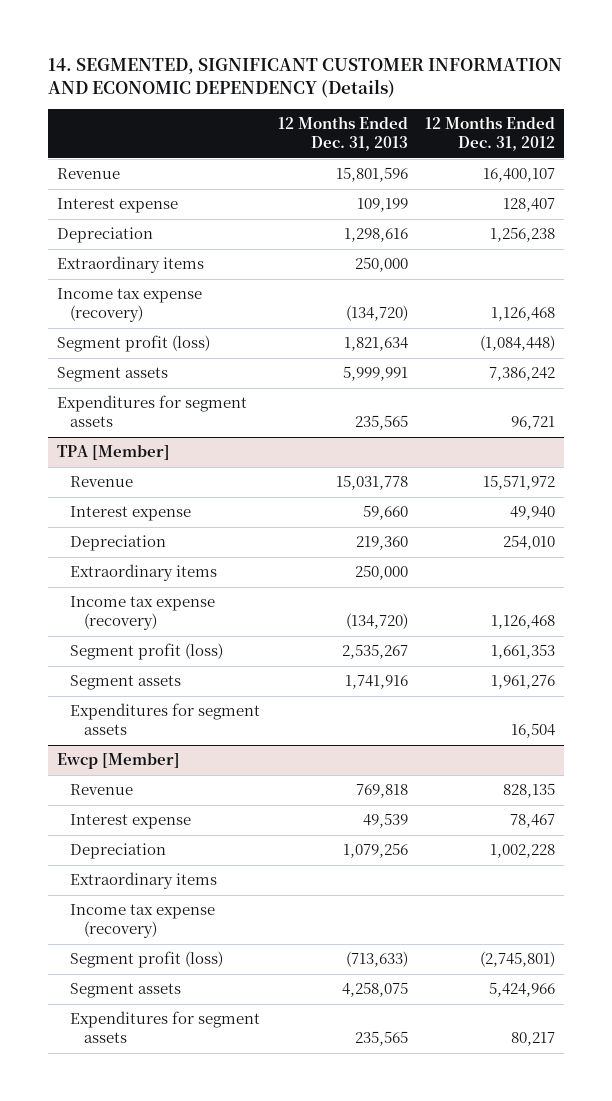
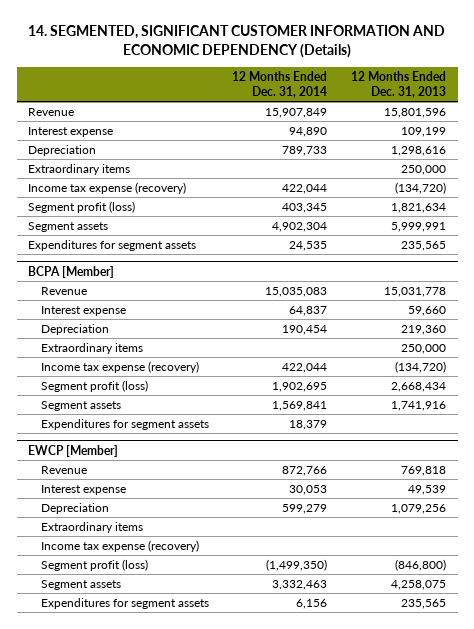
- | 12 Months Ended Dec. 31, 2013 | 12 Months Ended Dec. 31, 2012
+ | 12 Months Ended Dec. 31, 2014 | 12 Months Ended Dec. 31, 2013
- TPA [Member]
+ BCPA [Member]
- Segment profit (loss) | 2,535,267 | 1,661,353
+ Segment profit (loss) | 1,902,695 | 2,668,434
- Ewcp [Member]
+ EWCP [Member]
- Segment profit (loss) | (713,633) | (2,745,801)
+ Segment profit (loss) | (1,499,350) | (846,800)

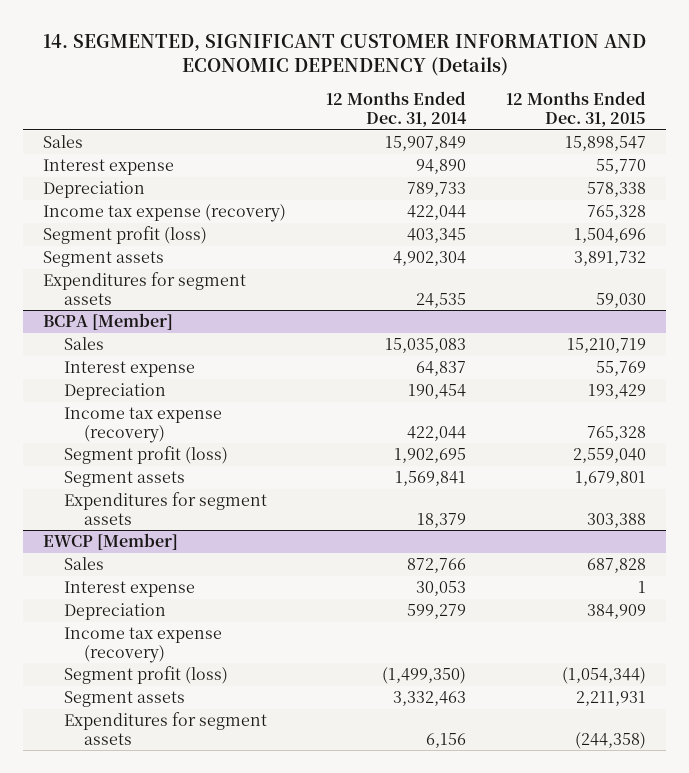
- | 12 Months Ended Dec. 31, 2014 | 12 Months Ended Dec. 31, 2013
+ | 12 Months Ended Dec. 31, 2014 | 12 Months Ended Dec. 31, 2015
- Revenue | 15,907,849 | 15,801,596
+ Sales | 15,907,849 | 15,898,547
- Extraordinary items | | 250,000
@ BCPA [Member]
- Revenue | 15,035,083 | 15,031,778
+ Sales | 15,035,083 | 15,210,719
- Extraordinary items | | 250,000
@ EWCP [Member]
- Revenue | 872,766 | 769,818
+ Sales | 872,766 | 687,828
- Extraordinary items

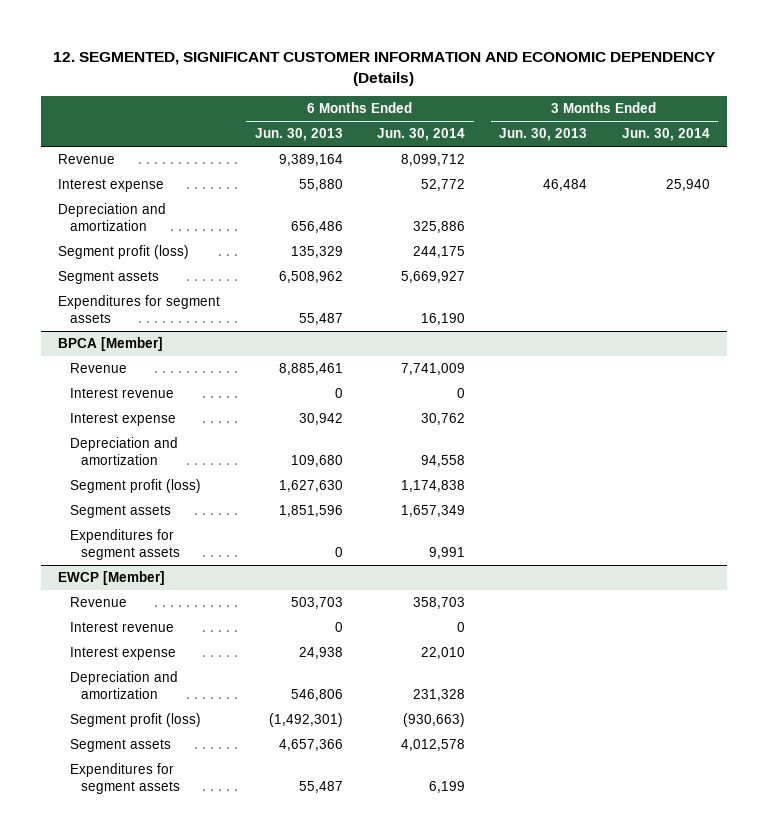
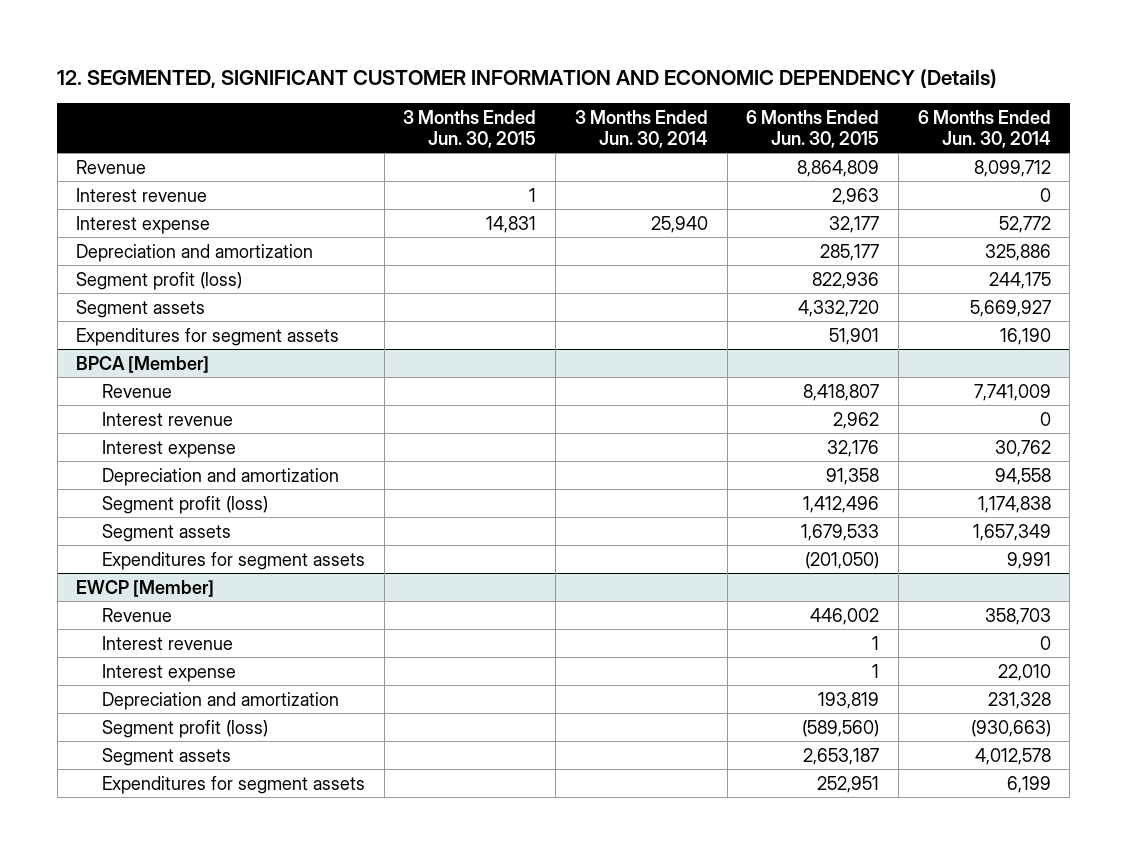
- | 6 Months Ended Jun. 30, 2013 | 6 Months Ended Jun. 30, 2014 | 3 Months Ended Jun. 30, 2013 | 3 Months Ended Jun. 30, 2014
+ | 3 Months Ended Jun. 30, 2015 | 3 Months Ended Jun. 30, 2014 | 6 Months Ended Jun. 30, 2015 | 6 Months Ended Jun. 30, 2014
+ Interest revenue | 1 | | 2,963 | 0

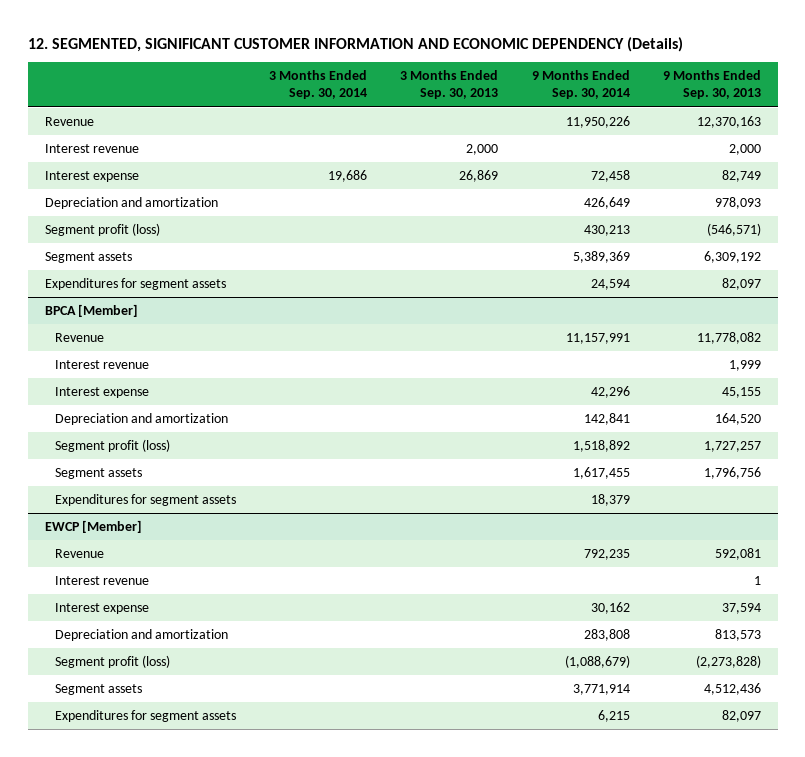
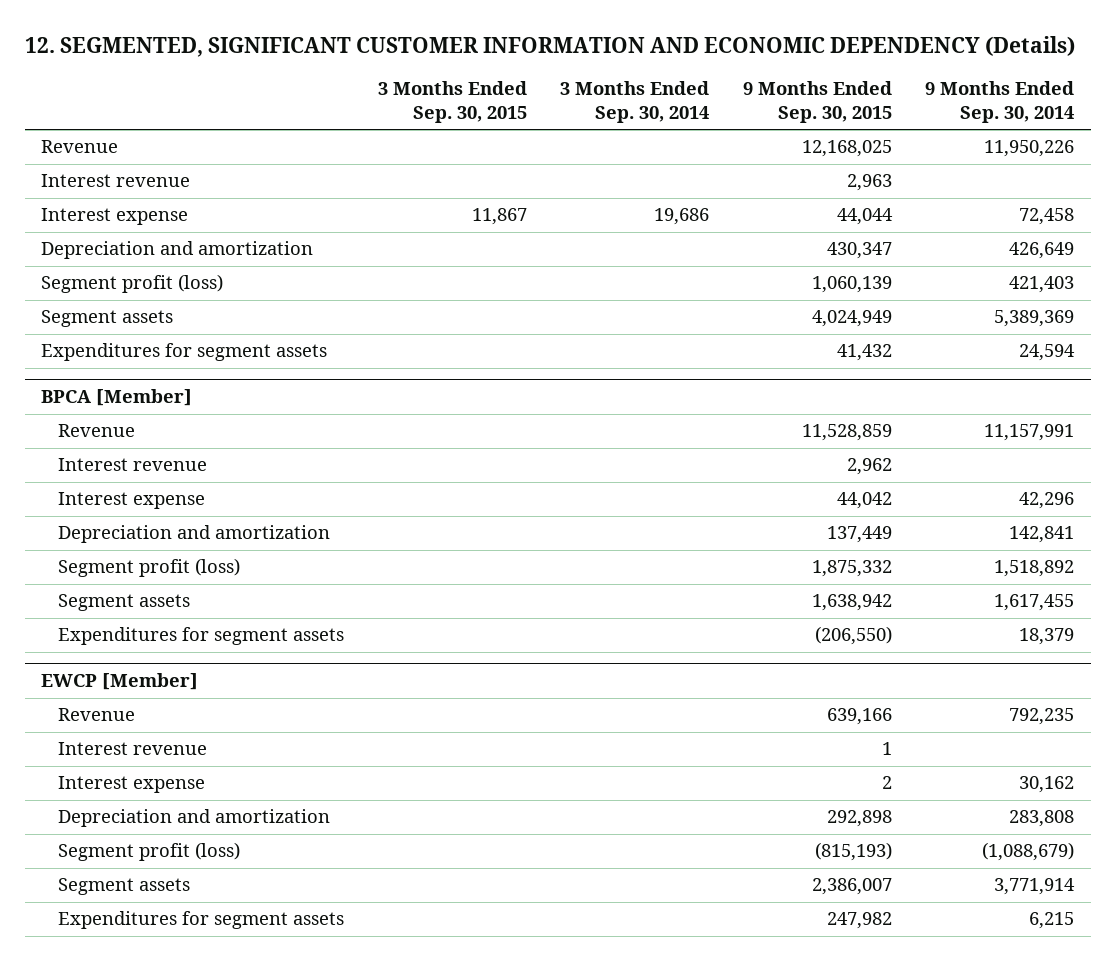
- | 3 Months Ended Sep. 30, 2014 | 3 Months Ended Sep. 30, 2013 | 9 Months Ended Sep. 30, 2014 | 9 Months Ended Sep. 30, 2013
+ | 3 Months Ended Sep. 30, 2015 | 3 Months Ended Sep. 30, 2014 | 9 Months Ended Sep. 30, 2015 | 9 Months Ended Sep. 30, 2014
- Segment profit (loss) | | | 430,213 | (546,571)
+ Segment profit (loss) | | | 1,060,139 | 421,403

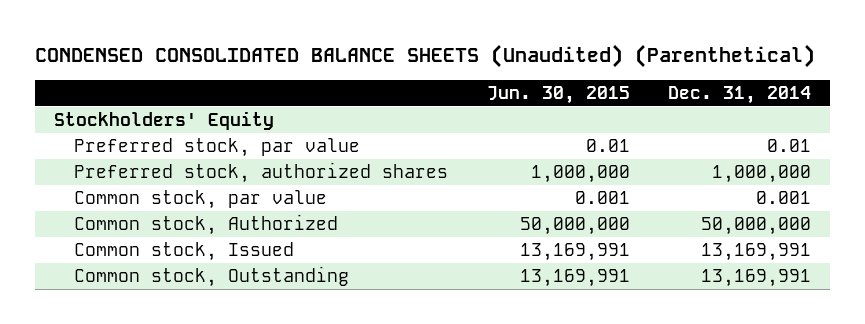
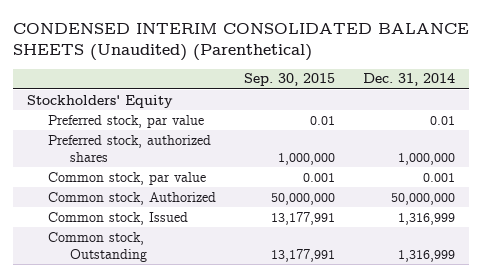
- CONDENSED CONSOLIDATED BALANCE SHEETS (Unaudited) (Parenthetical)
+ CONDENSED INTERIM CONSOLIDATED BALANCE SHEETS (Unaudited) (Parenthetical)
- | Jun. 30, 2015 | Dec. 31, 2014
+ | Sep. 30, 2015 | Dec. 31, 2014
- Common stock, Issued | 13,169,991 | 13,169,991
- Common stock, Outstanding | 13,169,991 | 13,169,991
+ Common stock, Issued | 13,177,991 | 1,316,999
+ Common stock, Outstanding | 13,177,991 | 1,316,999

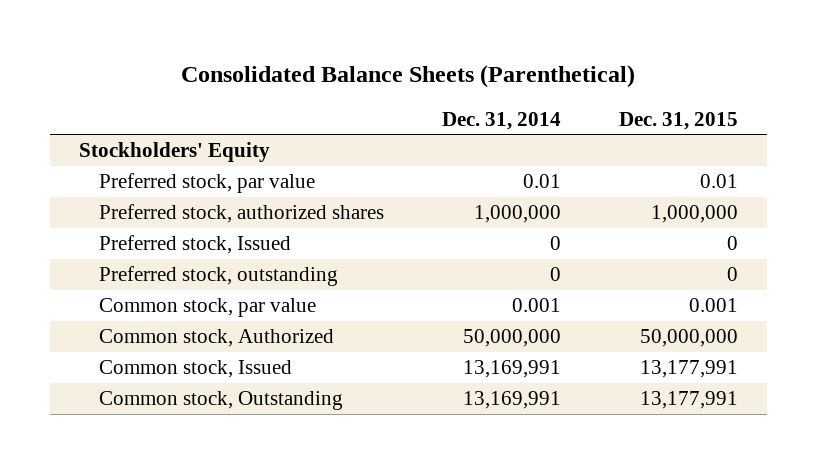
- CONDENSED INTERIM CONSOLIDATED BALANCE SHEETS (Unaudited) (Parenthetical)
+ Consolidated Balance Sheets (Parenthetical)
- | Sep. 30, 2015 | Dec. 31, 2014
+ | Dec. 31, 2014 | Dec. 31, 2015
+ Preferred stock, Issued | 0 | 0
+ Preferred stock, outstanding | 0 | 0
- Common stock, Issued | 13,177,991 | 1,316,999
- Common stock, Outstanding | 13,177,991 | 1,316,999
+ Common stock, Issued | 13,169,991 | 13,177,991
+ Common stock, Outstanding | 13,169,991 | 13,177,991

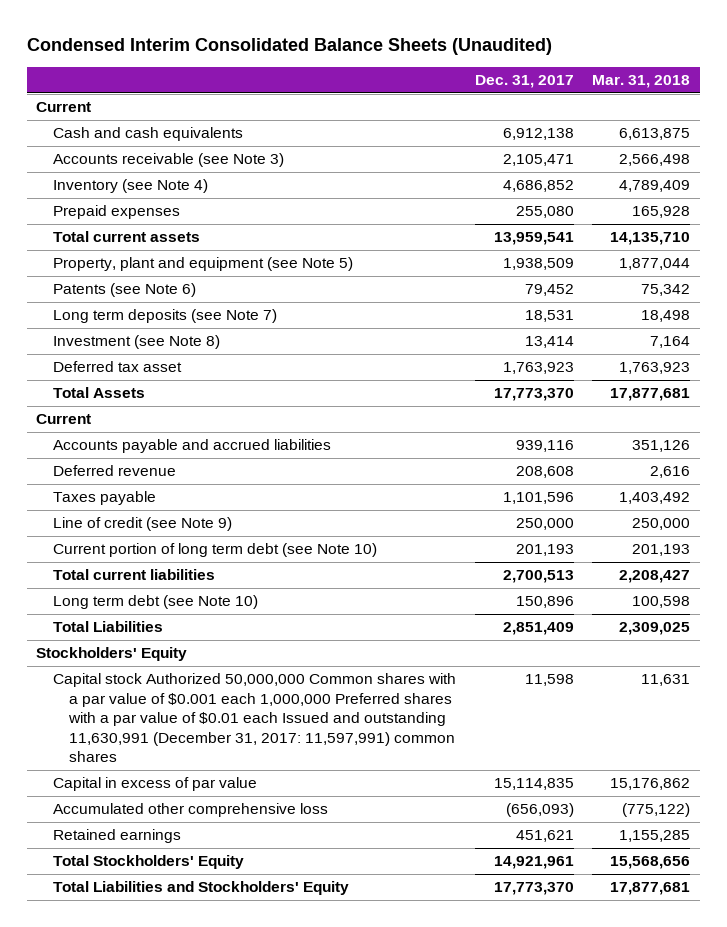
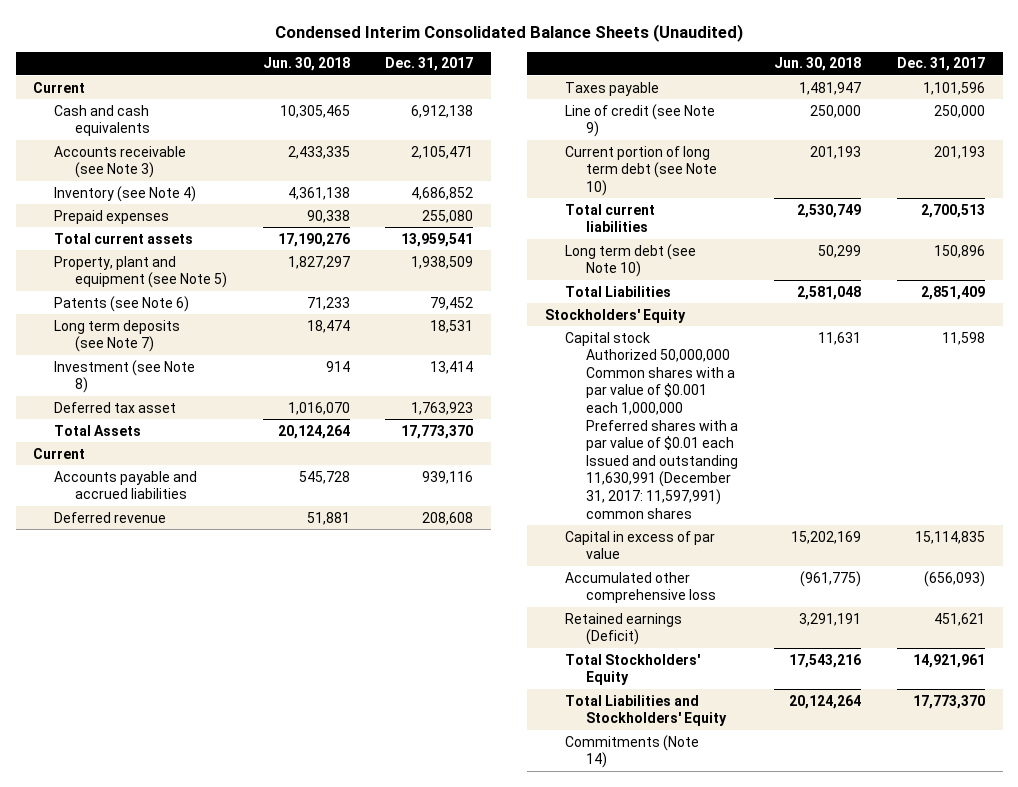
- | Dec. 31, 2017 | Mar. 31, 2018
+ | Jun. 30, 2018 | Dec. 31, 2017
- Retained earnings | 451,621 | 1,155,285
+ Retained earnings (Deficit) | 3,291,191 | 451,621
+ Commitments (Note 14)

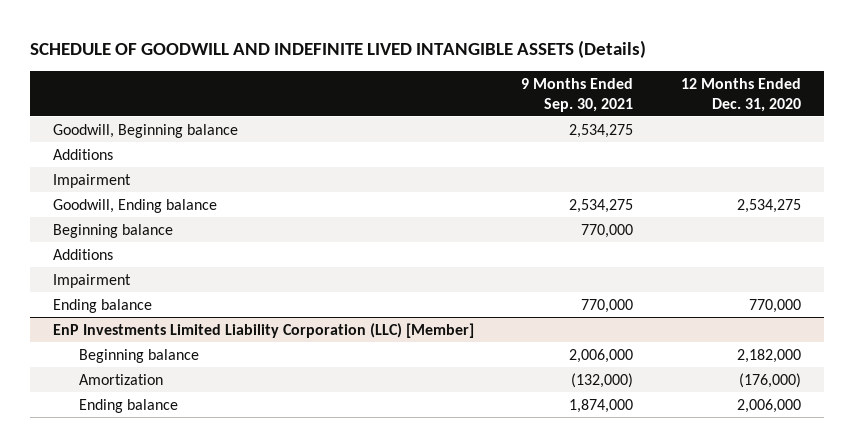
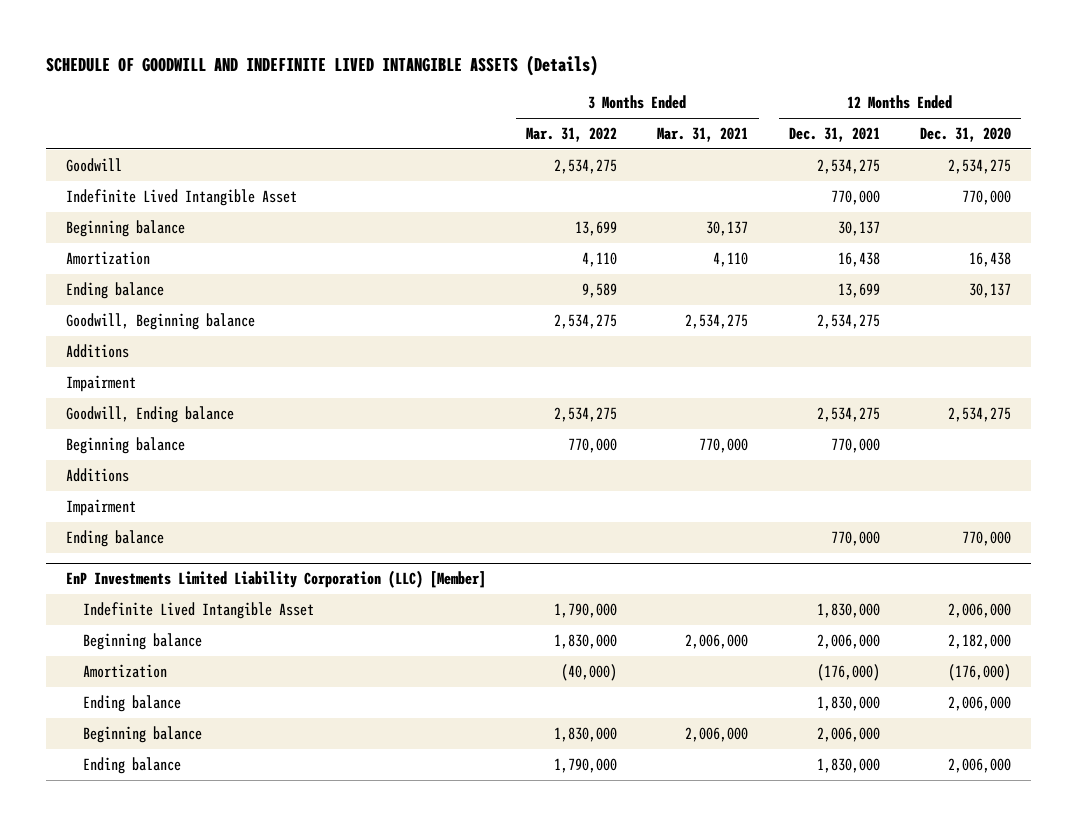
- | 9 Months Ended Sep. 30, 2021 | 12 Months Ended Dec. 31, 2020
+ | 3 Months Ended Mar. 31, 2022 | 3 Months Ended Mar. 31, 2021 | 12 Months Ended Dec. 31, 2021 | 12 Months Ended Dec. 31, 2020
+ Goodwill | 2,534,275 | | 2,534,275 | 2,534,275
+ Indefinite Lived Intangible Asset | | | 770,000 | 770,000
+ Beginning balance | 13,699 | 30,137 | 30,137 |
+ Amortization | 4,110 | 4,110 | 16,438 | 16,438
+ Ending balance | 9,589 | | 13,699 | 30,137
@ EnP Investments Limited Liability Corporation (LLC) [Member]
+ Indefinite Lived Intangible Asset | 1,790,000 | | 1,830,000 | 2,006,000
+ Beginning balance | 1,830,000 | 2,006,000 | 2,006,000 |
+ Ending balance | 1,790,000 | | 1,830,000 | 2,006,000

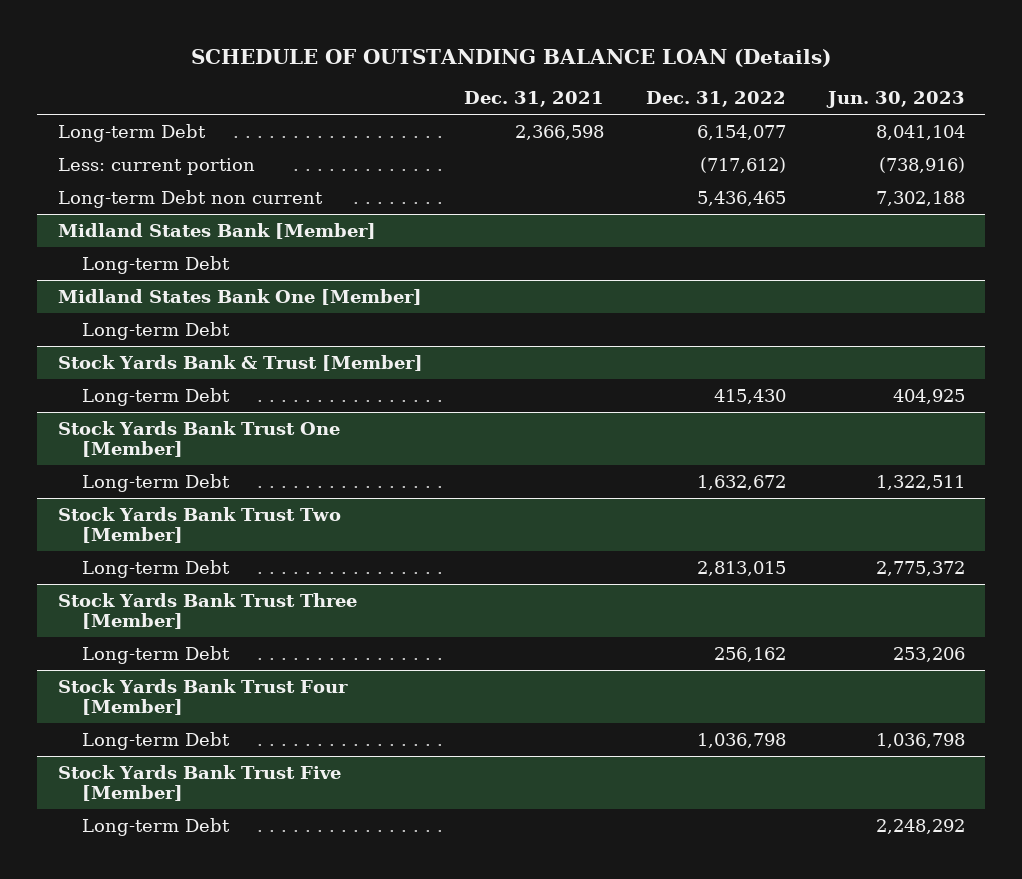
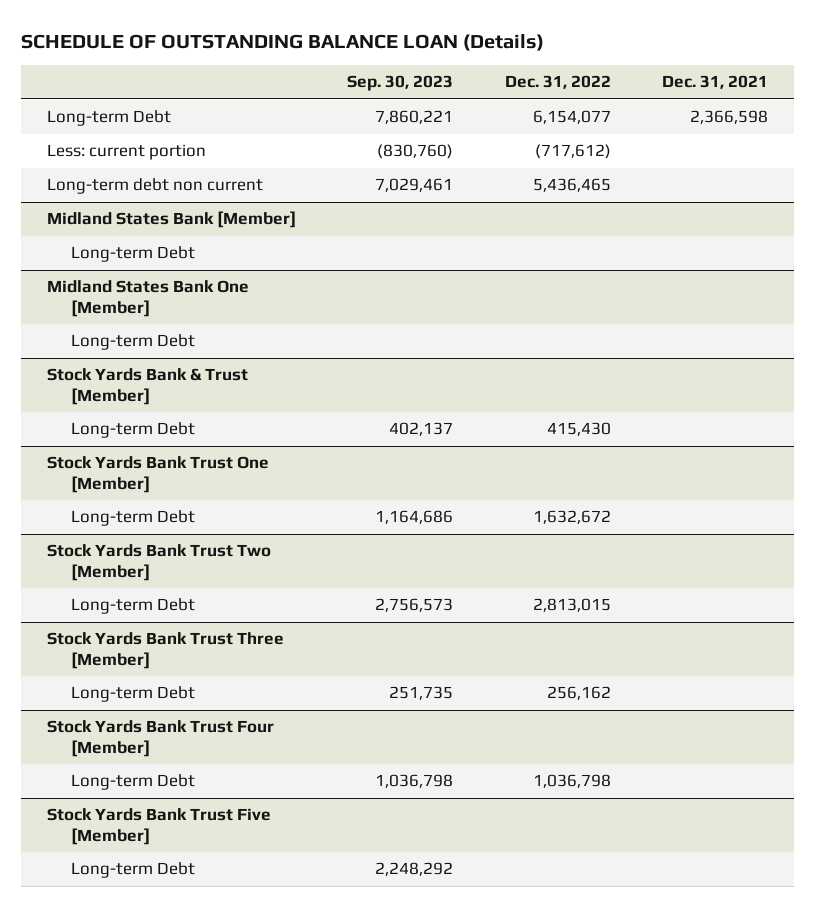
- | Dec. 31, 2021 | Dec. 31, 2022 | Jun. 30, 2023
+ | Sep. 30, 2023 | Dec. 31, 2022 | Dec. 31, 2021
- Long-term Debt non current | | 5,436,465 | 7,302,188
+ Long-term debt non current | 7,029,461 | 5,436,465 |

